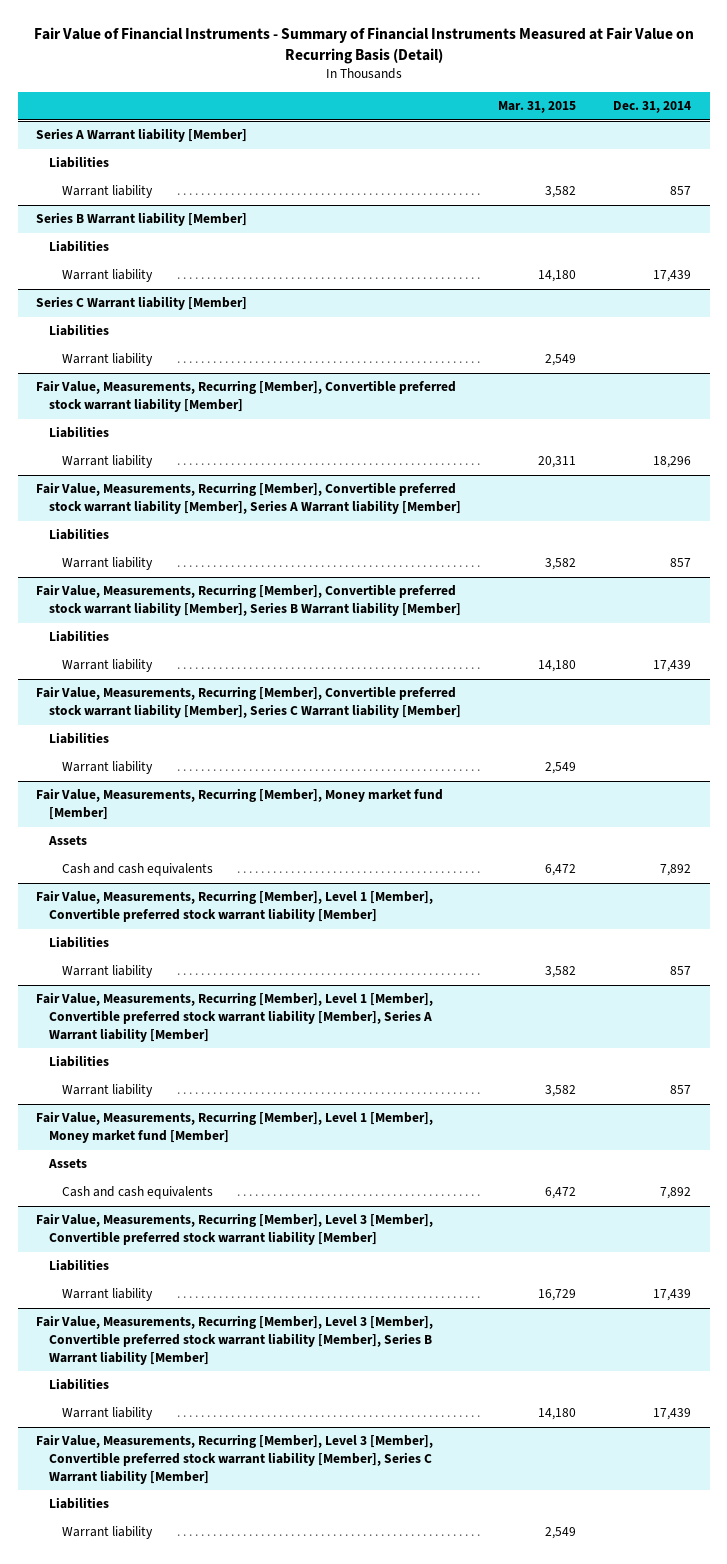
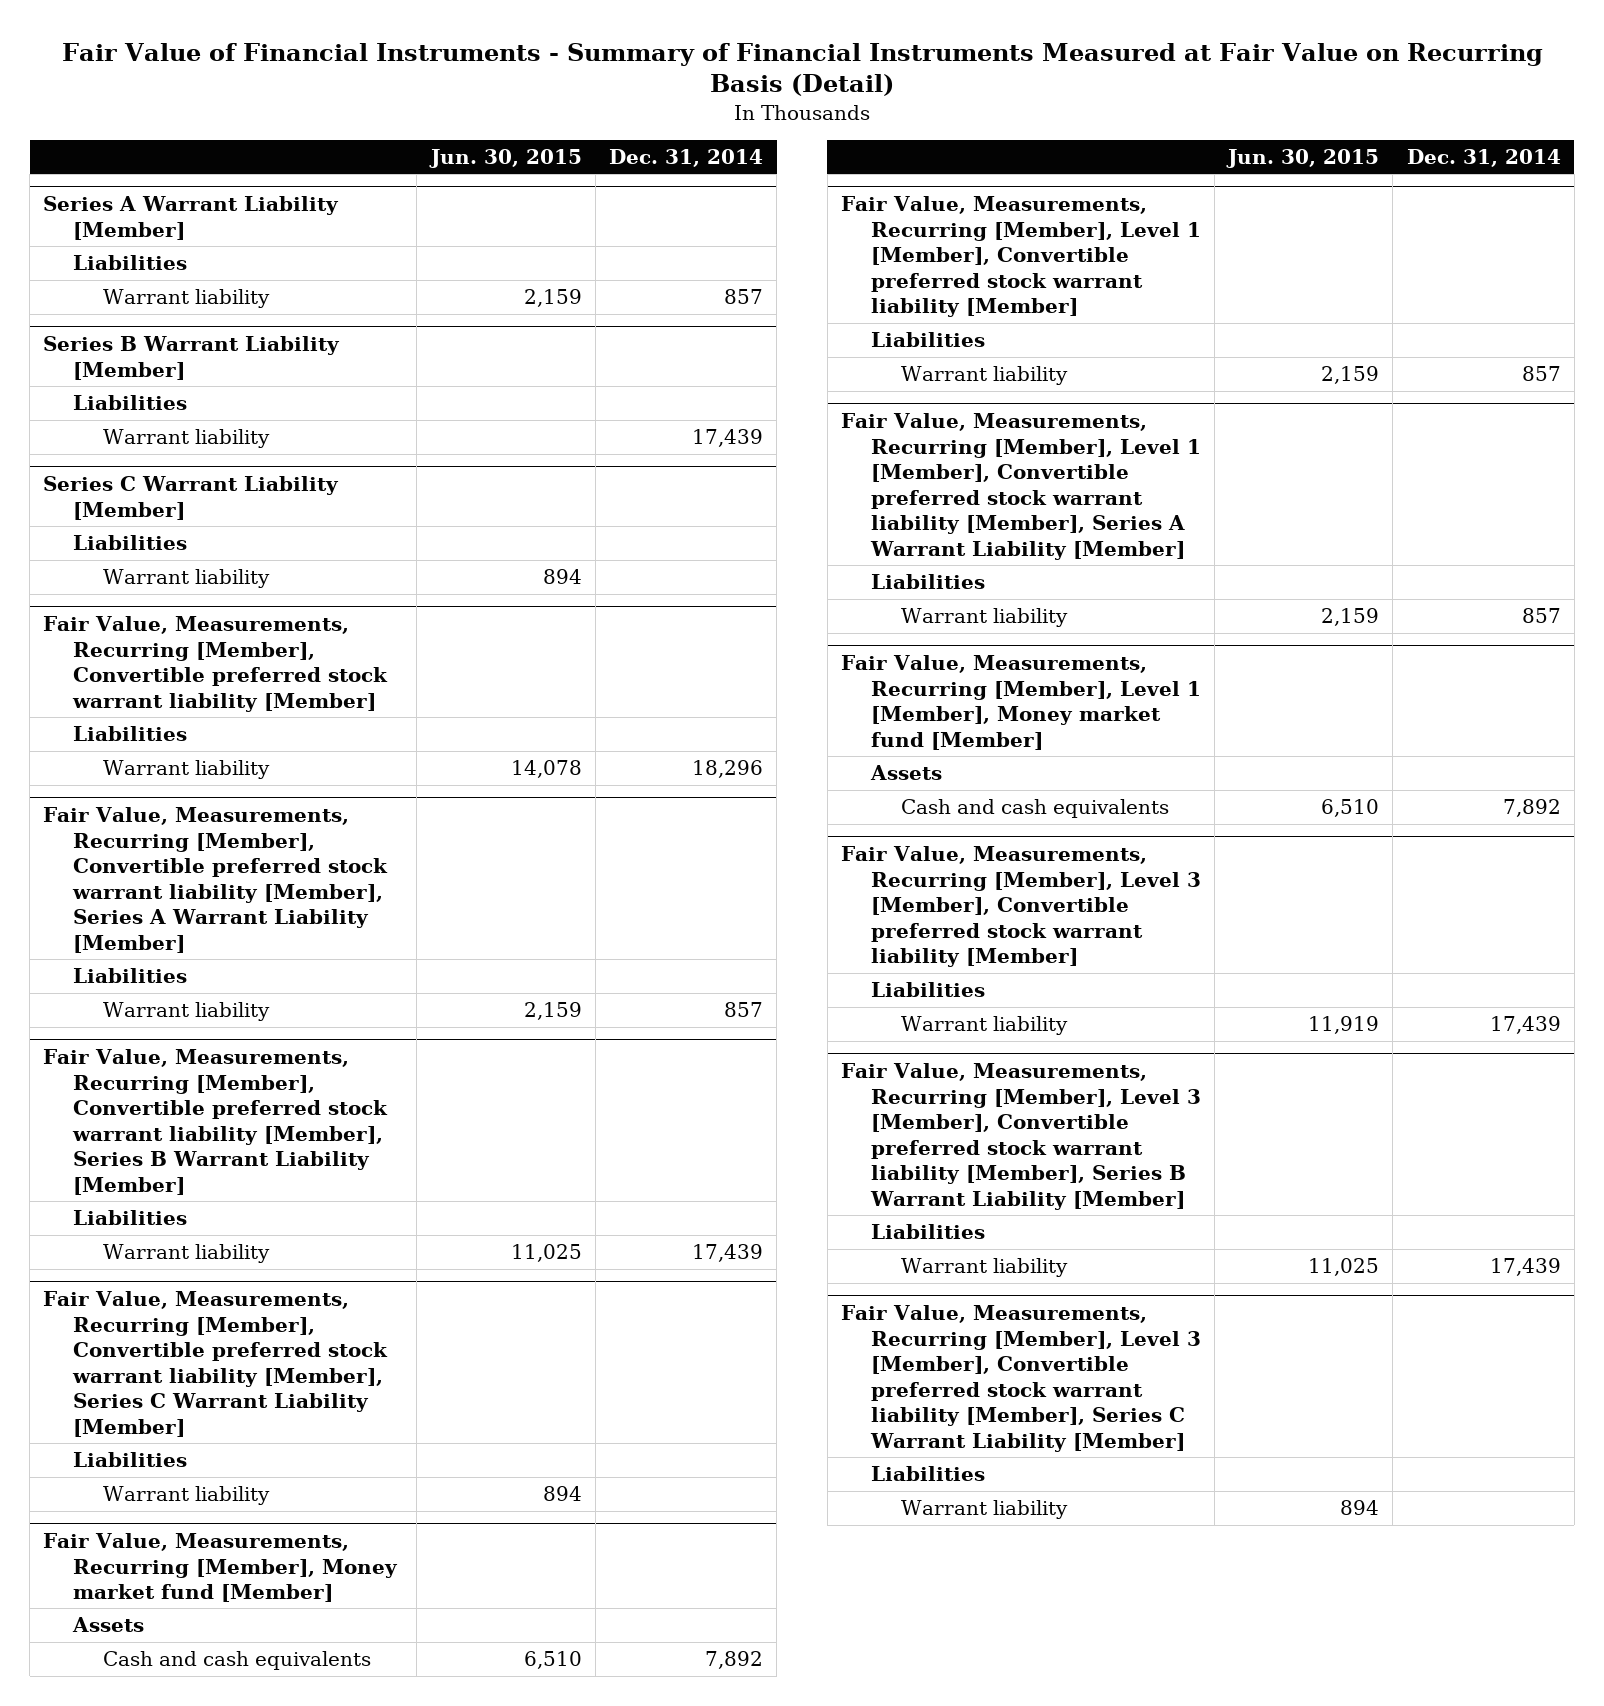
- | Mar. 31, 2015 | Dec. 31, 2014
+ | Jun. 30, 2015 | Dec. 31, 2014
- Series A Warrant liability [Member]
+ Series A Warrant Liability [Member]
- Series B Warrant liability [Member]
+ Series B Warrant Liability [Member]
- Series C Warrant liability [Member]
+ Series C Warrant Liability [Member]
- Fair Value, Measurements, Recurring [Member], Convertible preferred stock warrant liability [Member], Series A Warrant liability [Member]
+ Fair Value, Measurements, Recurring [Member], Convertible preferred stock warrant liability [Member], Series A Warrant Liability [Member]
- Fair Value, Measurements, Recurring [Member], Convertible preferred stock warrant liability [Member], Series B Warrant liability [Member]
+ Fair Value, Measurements, Recurring [Member], Convertible preferred stock warrant liability [Member], Series B Warrant Liability [Member]
- Fair Value, Measurements, Recurring [Member], Convertible preferred stock warrant liability [Member], Series C Warrant liability [Member]
+ Fair Value, Measurements, Recurring [Member], Convertible preferred stock warrant liability [Member], Series C Warrant Liability [Member]
- Fair Value, Measurements, Recurring [Member], Level 1 [Member], Convertible preferred stock warrant liability [Member], Series A Warrant liability [Member]
+ Fair Value, Measurements, Recurring [Member], Level 1 [Member], Convertible preferred stock warrant liability [Member], Series A Warrant Liability [Member]
- Fair Value, Measurements, Recurring [Member], Level 3 [Member], Convertible preferred stock warrant liability [Member], Series B Warrant liability [Member]
+ Fair Value, Measurements, Recurring [Member], Level 3 [Member], Convertible preferred stock warrant liability [Member], Series B Warrant Liability [Member]
- Fair Value, Measurements, Recurring [Member], Level 3 [Member], Convertible preferred stock warrant liability [Member], Series C Warrant liability [Member]
+ Fair Value, Measurements, Recurring [Member], Level 3 [Member], Convertible preferred stock warrant liability [Member], Series C Warrant Liability [Member]

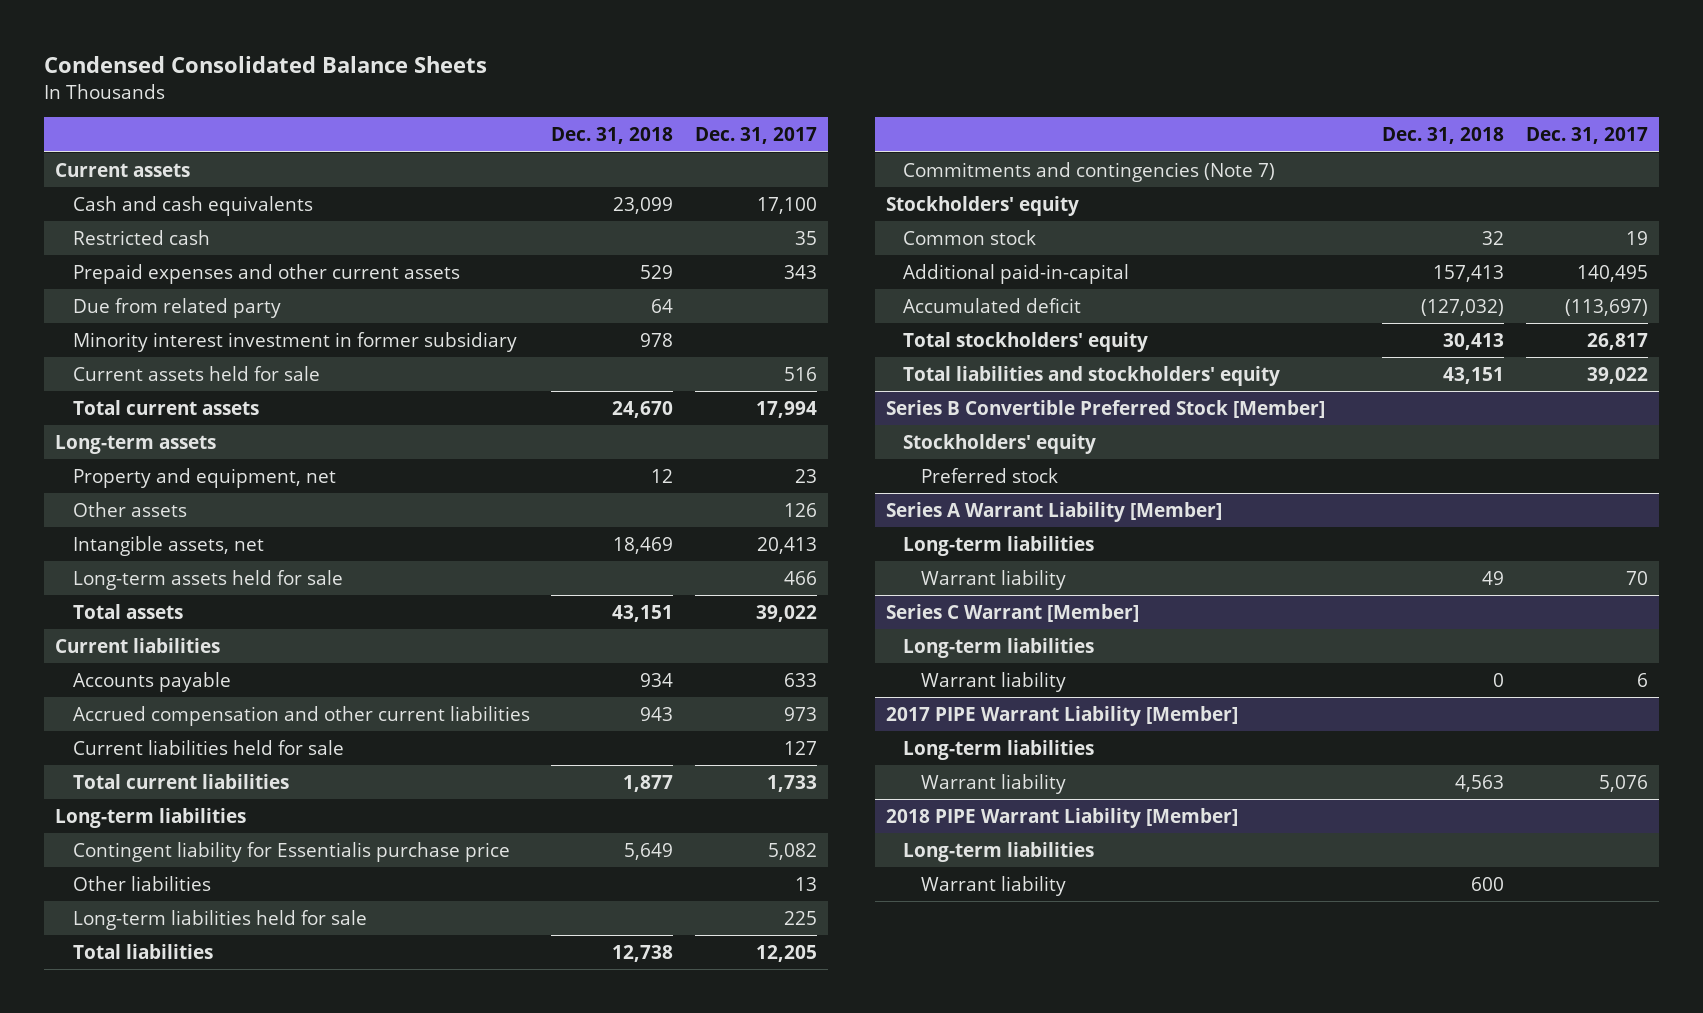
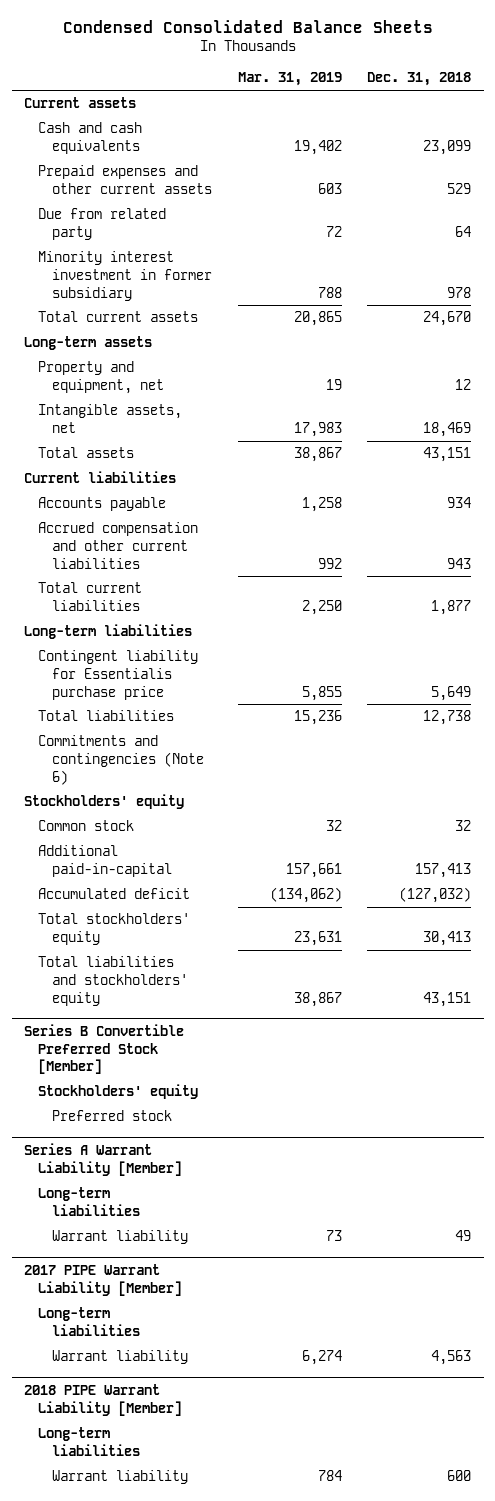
- | Dec. 31, 2018 | Dec. 31, 2017
+ | Mar. 31, 2019 | Dec. 31, 2018
- Restricted cash | | 35
- Current assets held for sale | | 516
- Other assets | | 126
- Long-term assets held for sale | | 466
- Current liabilities held for sale | | 127
- Other liabilities | | 13
- Long-term liabilities held for sale | | 225
- Commitments and contingencies (Note 7)
+ Commitments and contingencies (Note 6)
- Series C Warrant [Member]
- Long-term liabilities
- Warrant liability | 0 | 6

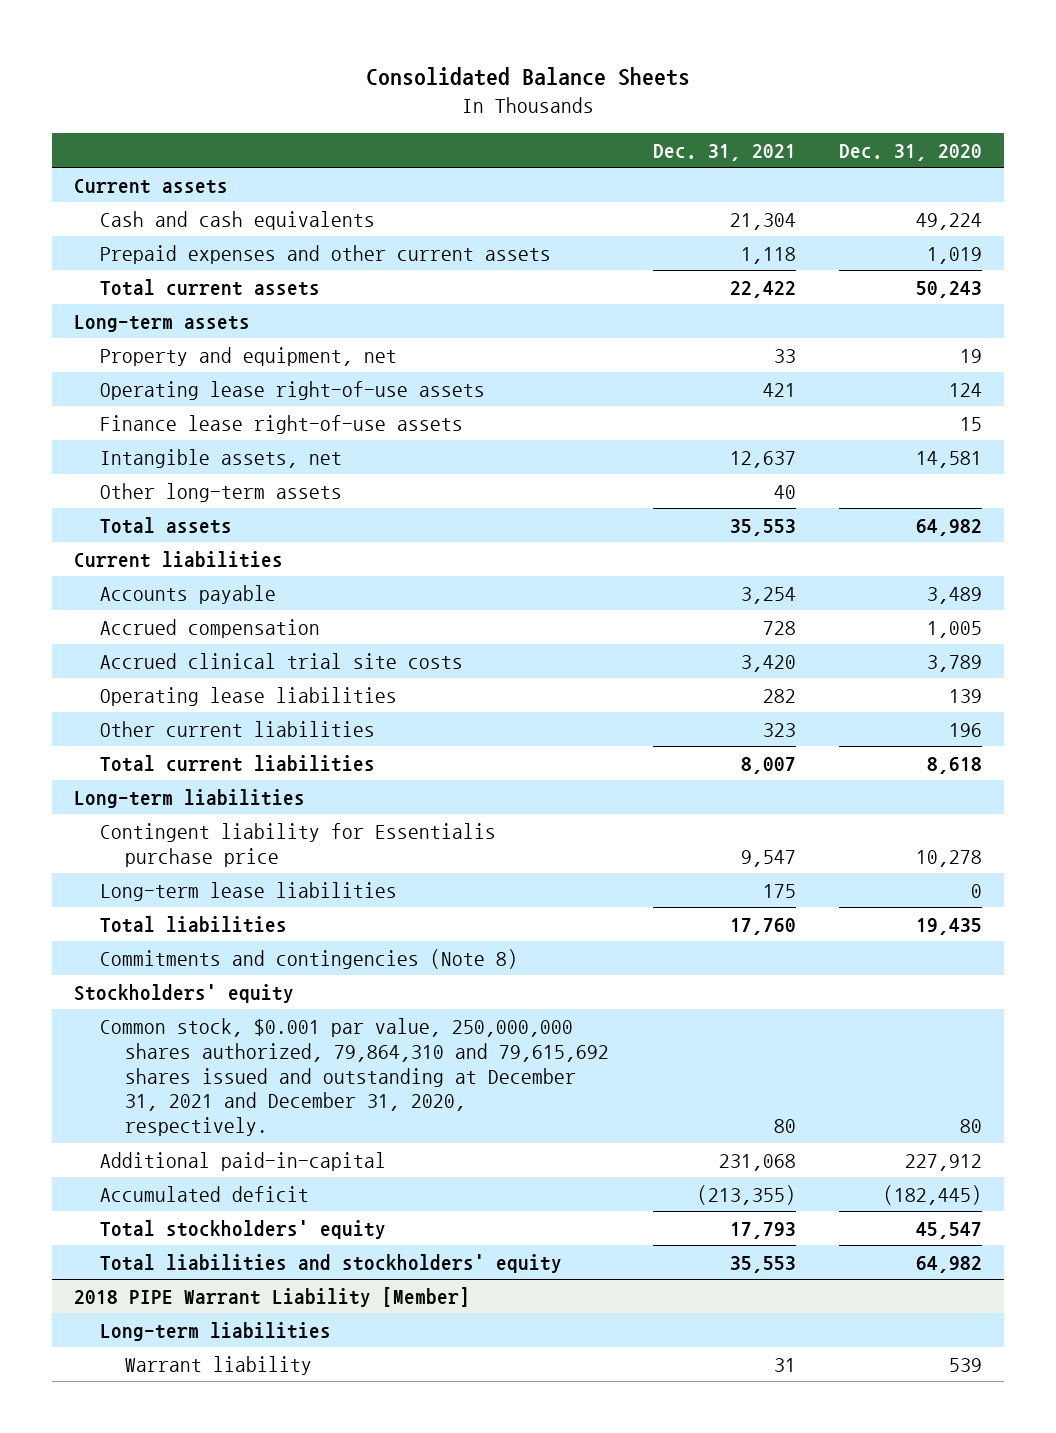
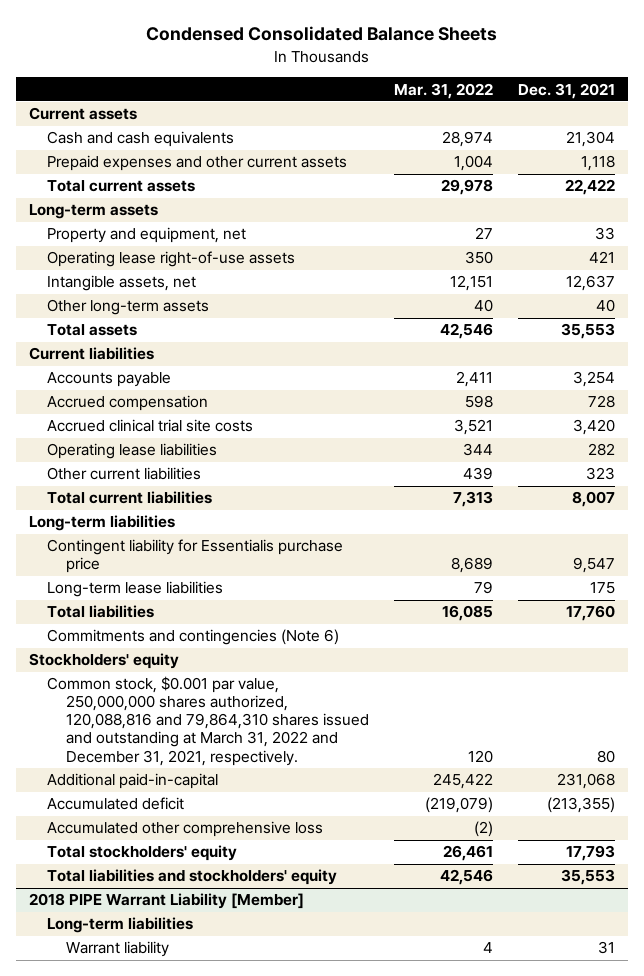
- Consolidated Balance Sheets
+ Condensed Consolidated Balance Sheets
- | Dec. 31, 2021 | Dec. 31, 2020
+ | Mar. 31, 2022 | Dec. 31, 2021
- Finance lease right-of-use assets | | 15
- Commitments and contingencies (Note 8)
+ Commitments and contingencies (Note 6)
- Common stock, $0.001 par value, 250,000,000 shares authorized, 79,864,310 and 79,615,692 shares issued and outstanding at December 31, 2021 and December 31, 2020, respectively. | 80 | 80
+ Common stock, $0.001 par value, 250,000,000 shares authorized, 120,088,816 and 79,864,310 shares issued and outstanding at March 31, 2022 and December 31, 2021, respectively. | 120 | 80
+ Accumulated other comprehensive loss | (2) |

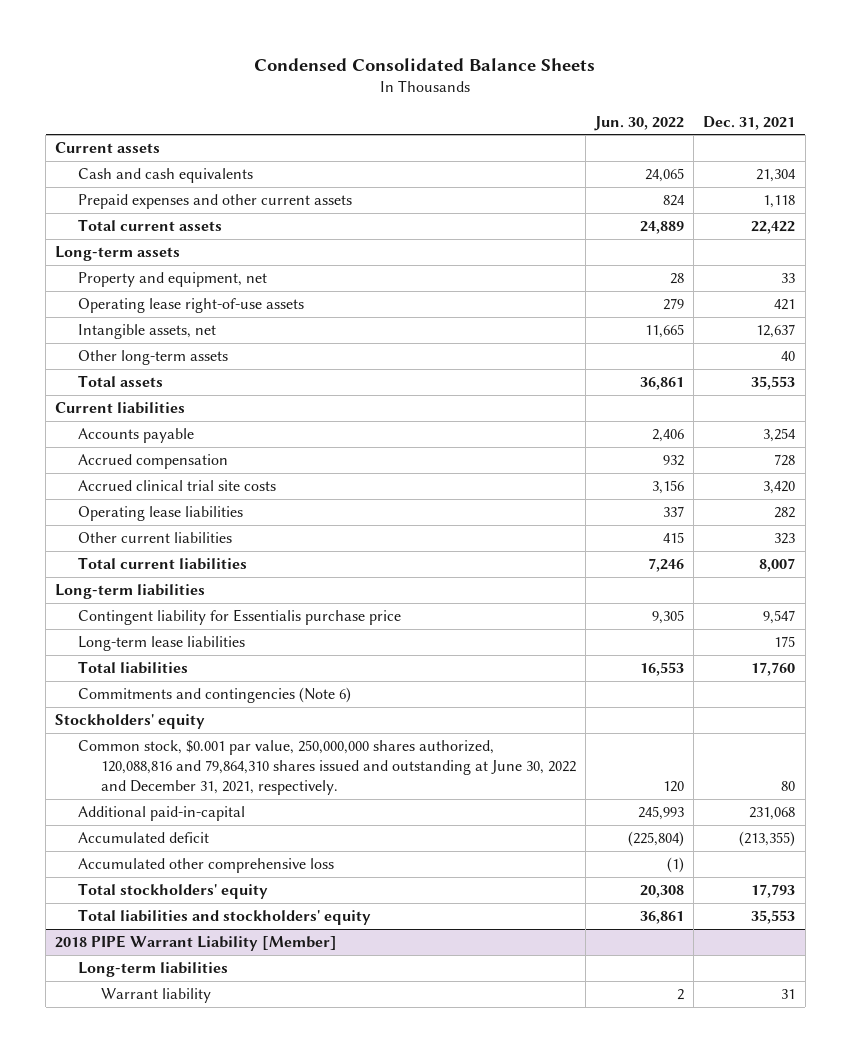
- | Mar. 31, 2022 | Dec. 31, 2021
+ | Jun. 30, 2022 | Dec. 31, 2021
- Common stock, $0.001 par value, 250,000,000 shares authorized, 120,088,816 and 79,864,310 shares issued and outstanding at March 31, 2022 and December 31, 2021, respectively. | 120 | 80
+ Common stock, $0.001 par value, 250,000,000 shares authorized, 120,088,816 and 79,864,310 shares issued and outstanding at June 30, 2022 and December 31, 2021, respectively. | 120 | 80

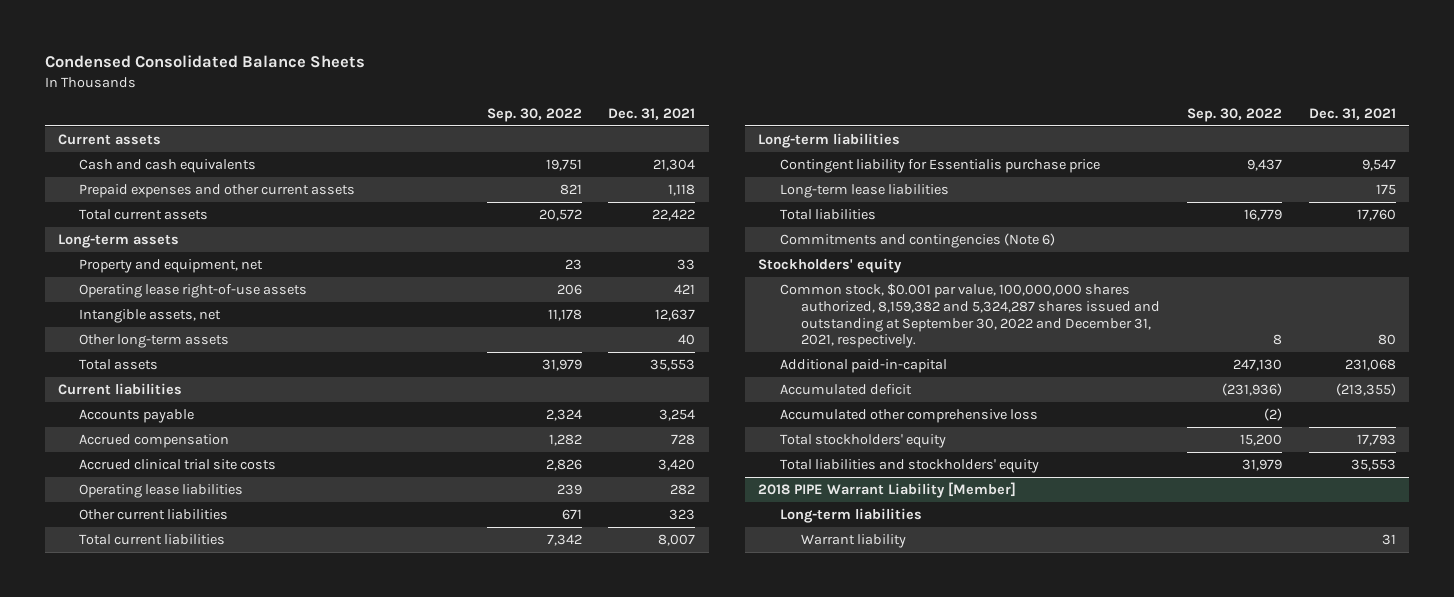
- | Jun. 30, 2022 | Dec. 31, 2021
+ | Sep. 30, 2022 | Dec. 31, 2021
- Common stock, $0.001 par value, 250,000,000 shares authorized, 120,088,816 and 79,864,310 shares issued and outstanding at June 30, 2022 and December 31, 2021, respectively. | 120 | 80
+ Common stock, $0.001 par value, 100,000,000 shares authorized, 8,159,382 and 5,324,287 shares issued and outstanding at September 30, 2022 and December 31, 2021, respectively. | 8 | 80

